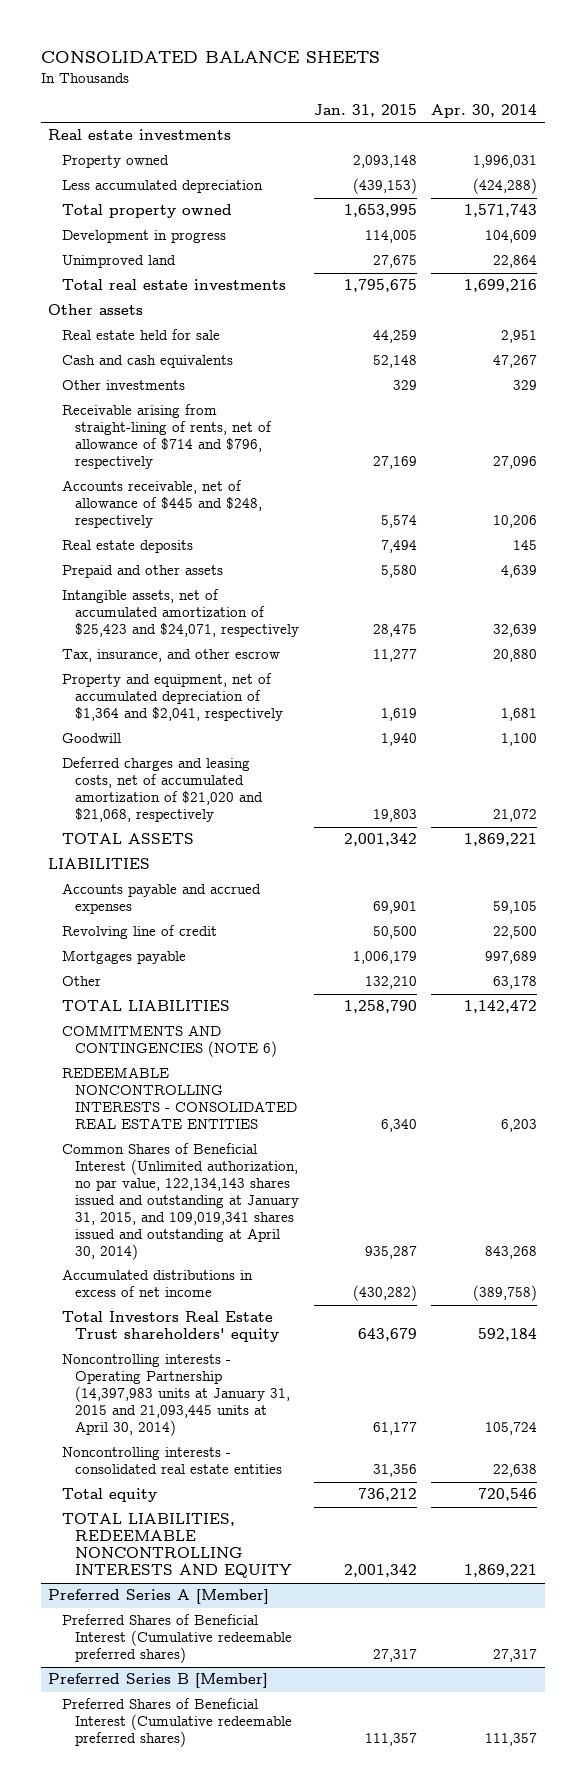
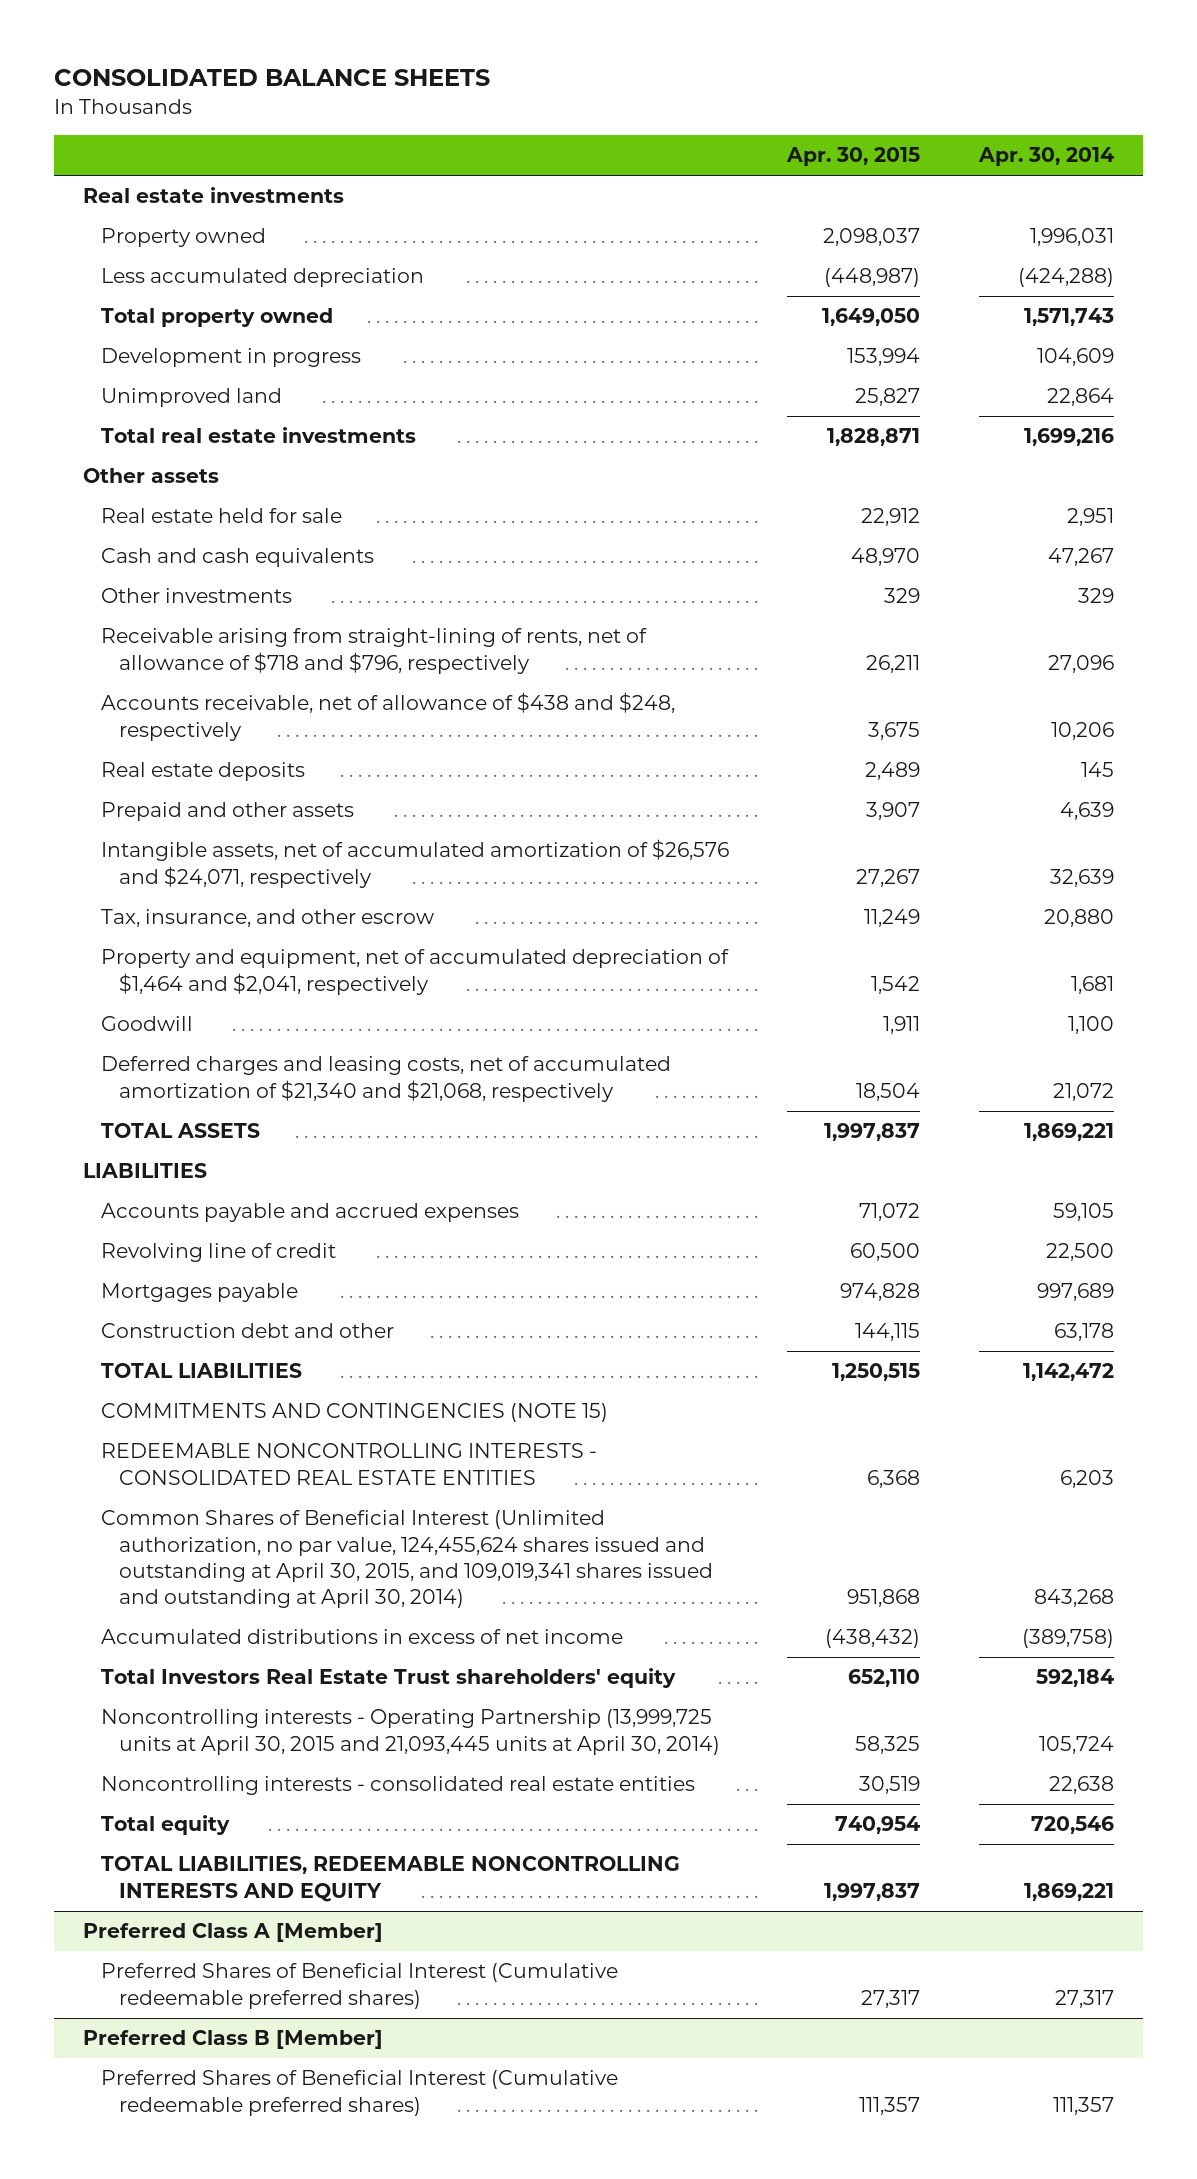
- | Jan. 31, 2015 | Apr. 30, 2014
+ | Apr. 30, 2015 | Apr. 30, 2014
- Receivable arising from straight-lining of rents, net of allowance of $714 and $796, respectively | 27,169 | 27,096
- Accounts receivable, net of allowance of $445 and $248, respectively | 5,574 | 10,206
+ Receivable arising from straight-lining of rents, net of allowance of $718 and $796, respectively | 26,211 | 27,096
+ Accounts receivable, net of allowance of $438 and $248, respectively | 3,675 | 10,206
- Intangible assets, net of accumulated amortization of $25,423 and $24,071, respectively | 28,475 | 32,639
+ Intangible assets, net of accumulated amortization of $26,576 and $24,071, respectively | 27,267 | 32,639
- Property and equipment, net of accumulated depreciation of $1,364 and $2,041, respectively | 1,619 | 1,681
+ Property and equipment, net of accumulated depreciation of $1,464 and $2,041, respectively | 1,542 | 1,681
- Deferred charges and leasing costs, net of accumulated amortization of $21,020 and $21,068, respectively | 19,803 | 21,072
+ Deferred charges and leasing costs, net of accumulated amortization of $21,340 and $21,068, respectively | 18,504 | 21,072
- Other | 132,210 | 63,178
+ Construction debt and other | 144,115 | 63,178
- COMMITMENTS AND CONTINGENCIES (NOTE 6)
+ COMMITMENTS AND CONTINGENCIES (NOTE 15)
- Common Shares of Beneficial Interest (Unlimited authorization, no par value, 122,134,143 shares issued and outstanding at January 31, 2015, and 109,019,341 shares issued and outstanding at April 30, 2014) | 935,287 | 843,268
+ Common Shares of Beneficial Interest (Unlimited authorization, no par value, 124,455,624 shares issued and outstanding at April 30, 2015, and 109,019,341 shares issued and outstanding at April 30, 2014) | 951,868 | 843,268
- Noncontrolling interests - Operating Partnership (14,397,983 units at January 31, 2015 and 21,093,445 units at April 30, 2014) | 61,177 | 105,724
+ Noncontrolling interests - Operating Partnership (13,999,725 units at April 30, 2015 and 21,093,445 units at April 30, 2014) | 58,325 | 105,724
- Preferred Series A [Member]
+ Preferred Class A [Member]
- Preferred Series B [Member]
+ Preferred Class B [Member]

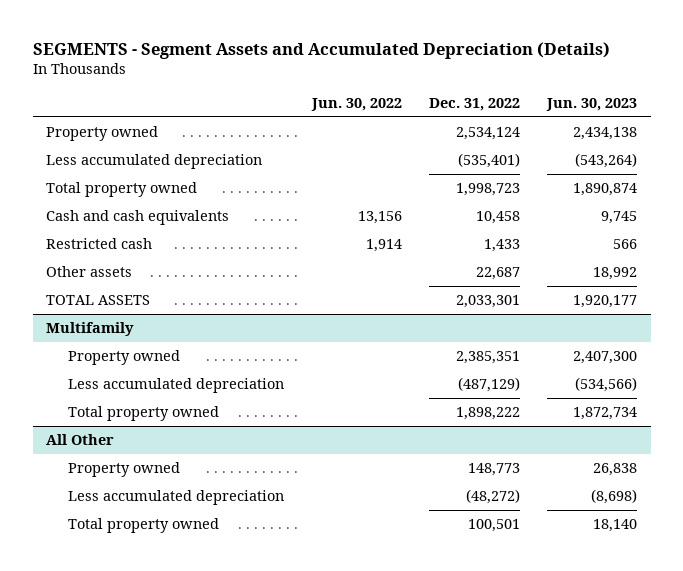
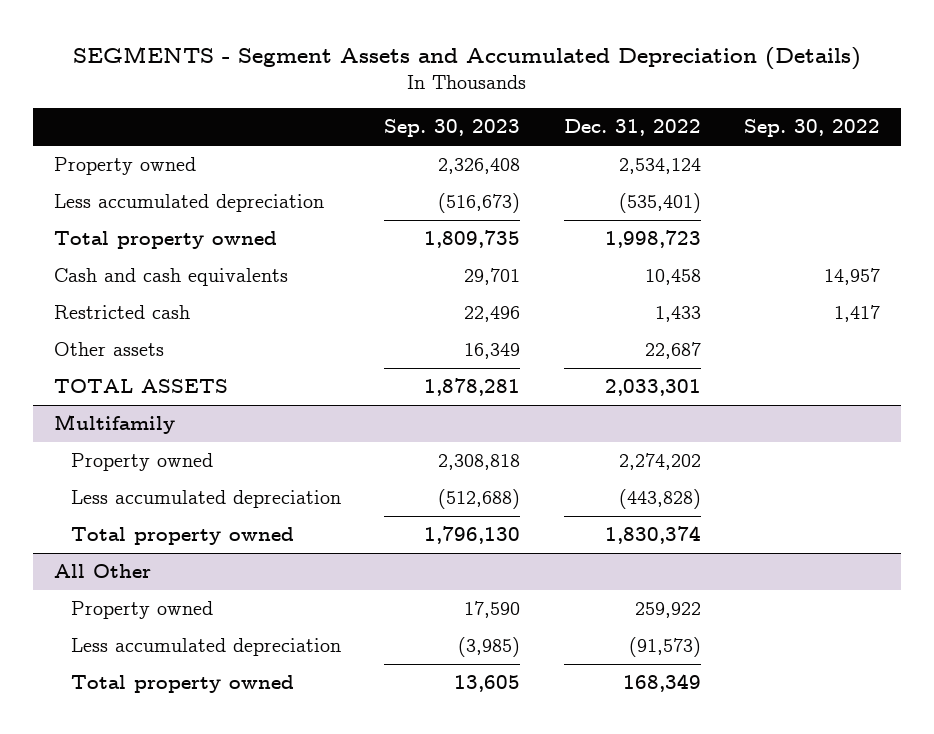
- | Jun. 30, 2022 | Dec. 31, 2022 | Jun. 30, 2023
+ | Sep. 30, 2023 | Dec. 31, 2022 | Sep. 30, 2022
@ Multifamily
- Property owned | | 2,385,351 | 2,407,300
- Less accumulated depreciation | | (487,129) | (534,566)
- Total property owned | | 1,898,222 | 1,872,734
+ Property owned | 2,308,818 | 2,274,202 |
+ Less accumulated depreciation | (512,688) | (443,828) |
+ Total property owned | 1,796,130 | 1,830,374 |
@ All Other
- Property owned | | 148,773 | 26,838
- Less accumulated depreciation | | (48,272) | (8,698)
- Total property owned | | 100,501 | 18,140
+ Property owned | 17,590 | 259,922 |
+ Less accumulated depreciation | (3,985) | (91,573) |
+ Total property owned | 13,605 | 168,349 |

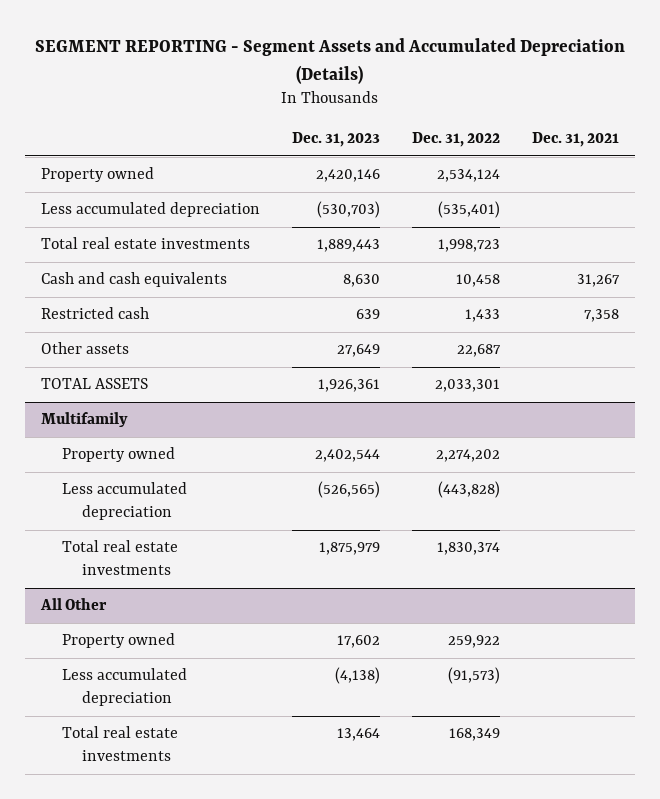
- SEGMENTS - Segment Assets and Accumulated Depreciation (Details)
+ SEGMENT REPORTING - Segment Assets and Accumulated Depreciation (Details)
- | Sep. 30, 2023 | Dec. 31, 2022 | Sep. 30, 2022
+ | Dec. 31, 2023 | Dec. 31, 2022 | Dec. 31, 2021
- Total property owned | 1,809,735 | 1,998,723 |
+ Total real estate investments | 1,889,443 | 1,998,723 |
@ Multifamily
- Total property owned | 1,796,130 | 1,830,374 |
+ Total real estate investments | 1,875,979 | 1,830,374 |
@ All Other
- Total property owned | 13,605 | 168,349 |
+ Total real estate investments | 13,464 | 168,349 |

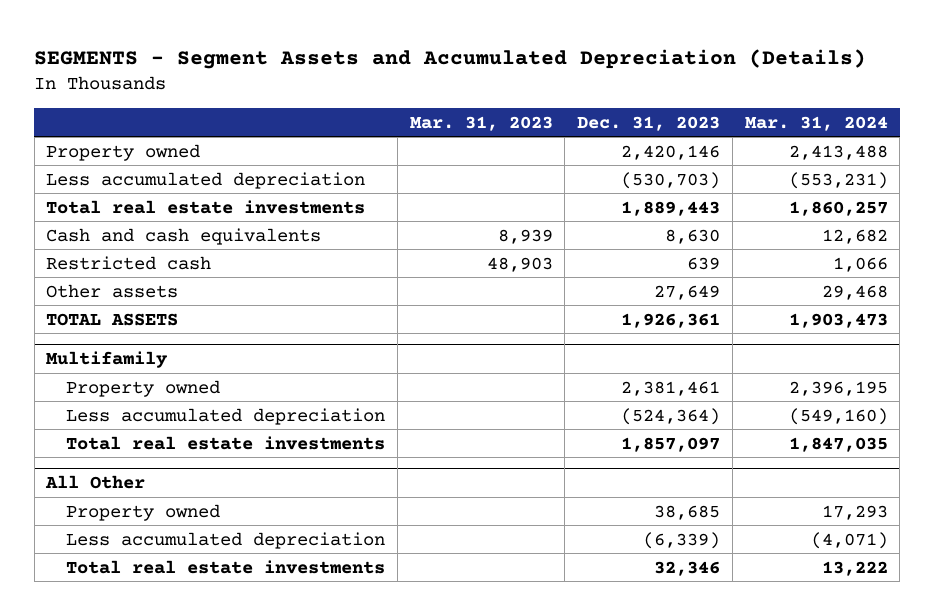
- SEGMENT REPORTING - Segment Assets and Accumulated Depreciation (Details)
+ SEGMENTS - Segment Assets and Accumulated Depreciation (Details)
- | Dec. 31, 2023 | Dec. 31, 2022 | Dec. 31, 2021
+ | Mar. 31, 2023 | Dec. 31, 2023 | Mar. 31, 2024
@ Multifamily
- Property owned | 2,402,544 | 2,274,202 |
- Less accumulated depreciation | (526,565) | (443,828) |
- Total real estate investments | 1,875,979 | 1,830,374 |
+ Property owned | | 2,381,461 | 2,396,195
+ Less accumulated depreciation | | (524,364) | (549,160)
+ Total real estate investments | | 1,857,097 | 1,847,035
@ All Other
- Property owned | 17,602 | 259,922 |
- Less accumulated depreciation | (4,138) | (91,573) |
- Total real estate investments | 13,464 | 168,349 |
+ Property owned | | 38,685 | 17,293
+ Less accumulated depreciation | | (6,339) | (4,071)
+ Total real estate investments | | 32,346 | 13,222

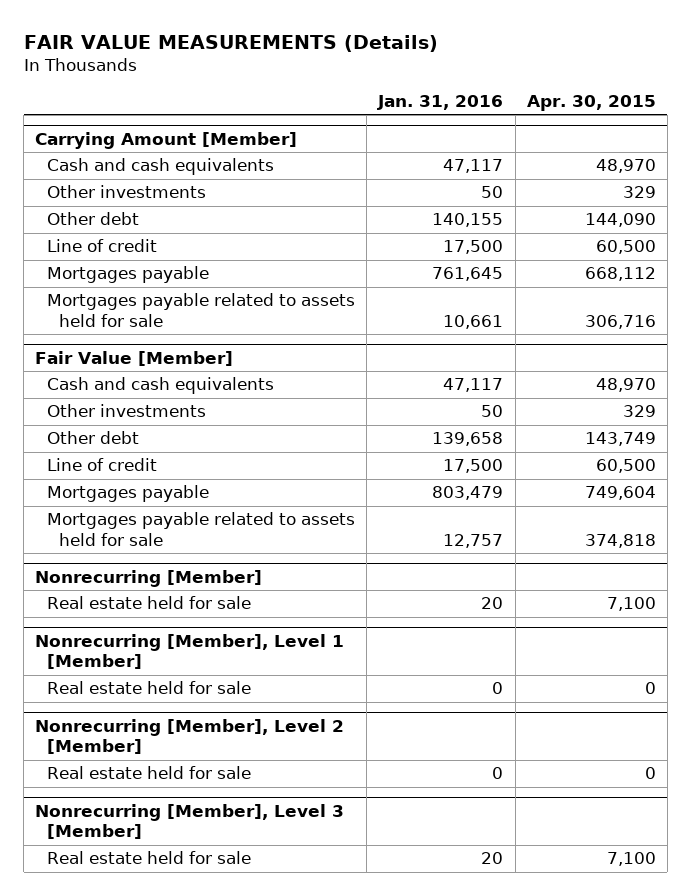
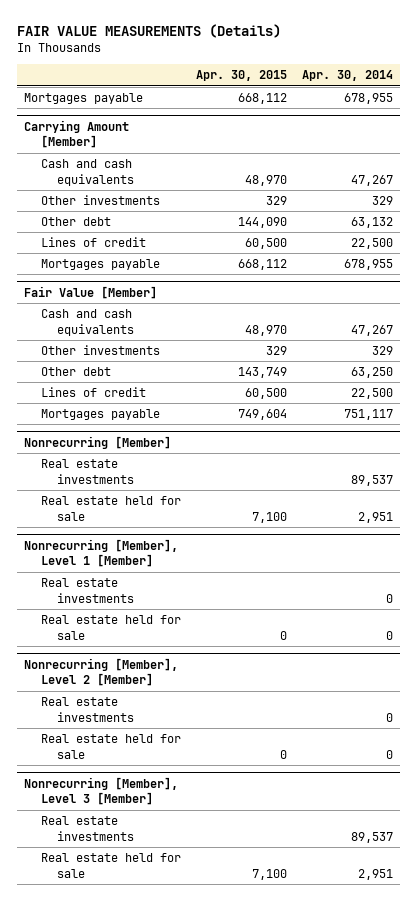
- | Jan. 31, 2016 | Apr. 30, 2015
+ | Apr. 30, 2015 | Apr. 30, 2014
+ Mortgages payable | 668,112 | 678,955
@ Carrying Amount [Member]
- Line of credit | 17,500 | 60,500
+ Lines of credit | 60,500 | 22,500
- Mortgages payable related to assets held for sale | 10,661 | 306,716
@ Fair Value [Member]
- Line of credit | 17,500 | 60,500
+ Lines of credit | 60,500 | 22,500
- Mortgages payable related to assets held for sale | 12,757 | 374,818
@ Nonrecurring [Member]
+ Real estate investments | | 89,537
@ Nonrecurring [Member], Level 1 [Member]
+ Real estate investments | | 0
@ Nonrecurring [Member], Level 2 [Member]
+ Real estate investments | | 0
@ Nonrecurring [Member], Level 3 [Member]
+ Real estate investments | | 89,537

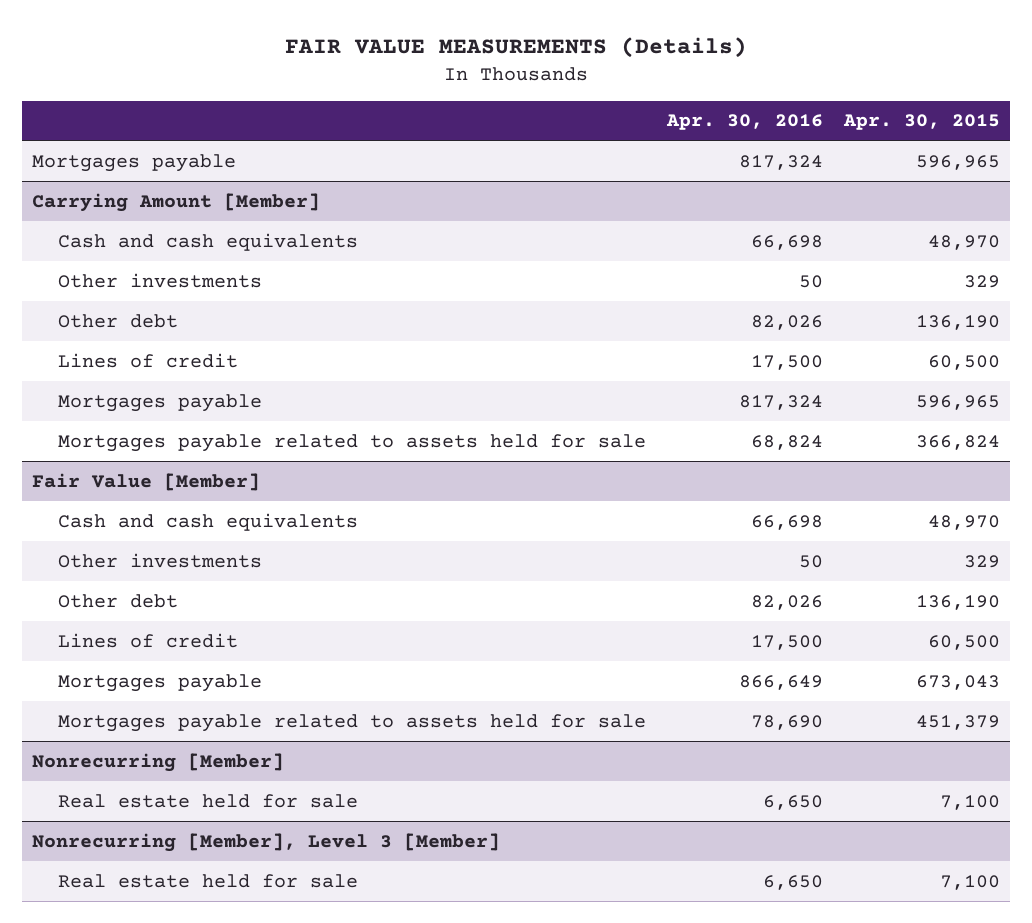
- | Apr. 30, 2015 | Apr. 30, 2014
+ | Apr. 30, 2016 | Apr. 30, 2015
- Mortgages payable | 668,112 | 678,955
+ Mortgages payable | 817,324 | 596,965
@ Carrying Amount [Member]
- Other debt | 144,090 | 63,132
+ Other debt | 82,026 | 136,190
- Mortgages payable | 668,112 | 678,955
+ Mortgages payable | 817,324 | 596,965
+ Mortgages payable related to assets held for sale | 68,824 | 366,824
@ Fair Value [Member]
- Other debt | 143,749 | 63,250
+ Other debt | 82,026 | 136,190
- Mortgages payable | 749,604 | 751,117
+ Mortgages payable | 866,649 | 673,043
+ Mortgages payable related to assets held for sale | 78,690 | 451,379
@ Nonrecurring [Member]
- Real estate investments | | 89,537
- Nonrecurring [Member], Level 1 [Member]
- Real estate investments | | 0
- Real estate held for sale | 0 | 0
- Nonrecurring [Member], Level 2 [Member]
- Real estate investments | | 0
- Real estate held for sale | 0 | 0
@ Nonrecurring [Member], Level 3 [Member]
- Real estate investments | | 89,537

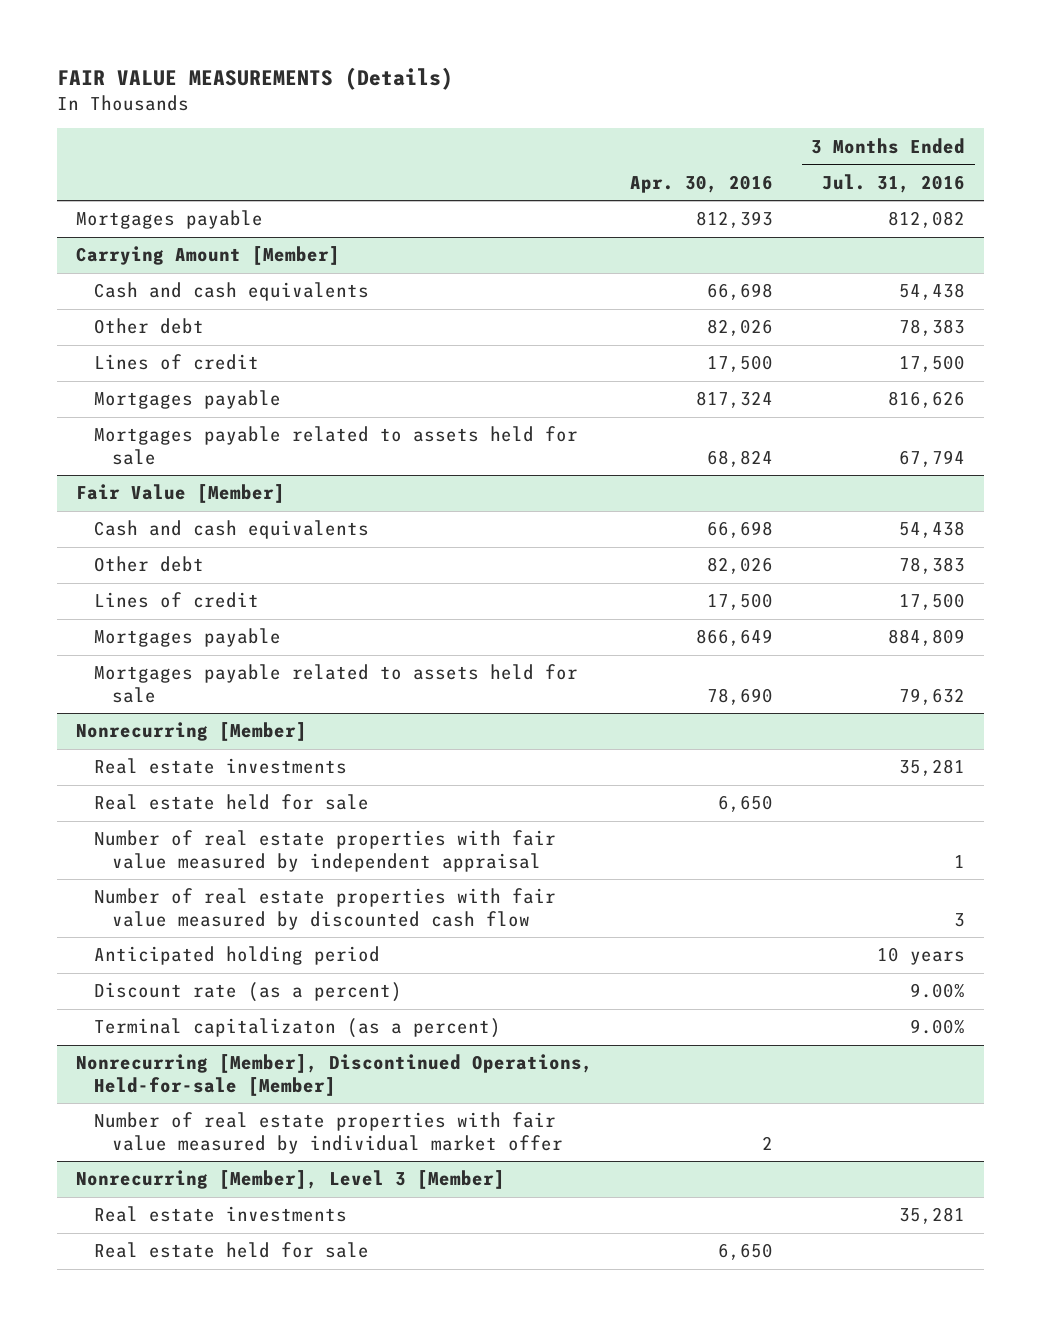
- | Apr. 30, 2016 | Apr. 30, 2015
+ | Apr. 30, 2016 | 3 Months Ended Jul. 31, 2016
- Mortgages payable | 817,324 | 596,965
+ Mortgages payable | 812,393 | 812,082
@ Carrying Amount [Member]
- Other investments | 50 | 329
@ Fair Value [Member]
- Other investments | 50 | 329
@ Nonrecurring [Member]
+ Real estate investments | | 35,281
+ Number of real estate properties with fair value measured by independent appraisal | | 1
+ Number of real estate properties with fair value measured by discounted cash flow | | 3
+ Anticipated holding period | | 10 years
+ Discount rate (as a percent) | | 9.00%
+ Terminal capitalizaton (as a percent) | | 9.00%
+ Nonrecurring [Member], Discontinued Operations, Held-for-sale [Member]
+ Number of real estate properties with fair value measured by individual market offer | 2 |
@ Nonrecurring [Member], Level 3 [Member]
+ Real estate investments | | 35,281

